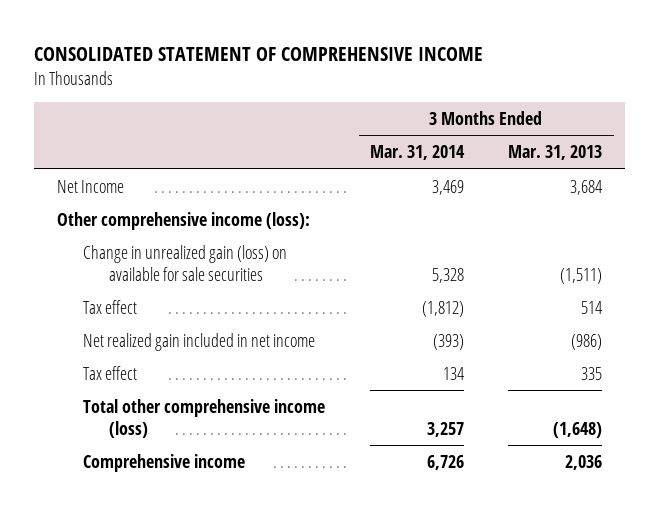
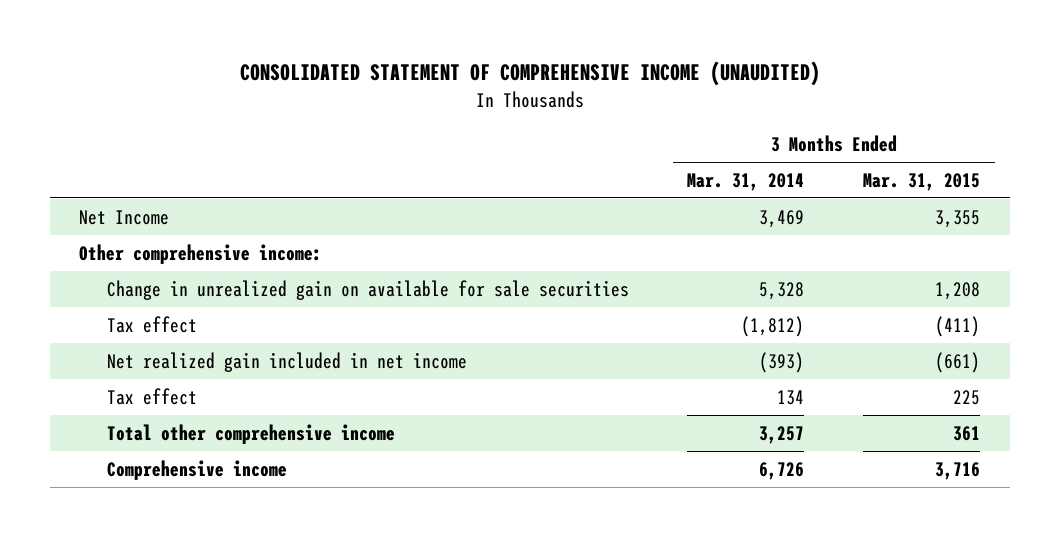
- CONSOLIDATED STATEMENT OF COMPREHENSIVE INCOME
+ CONSOLIDATED STATEMENT OF COMPREHENSIVE INCOME (UNAUDITED)
- | 3 Months Ended Mar. 31, 2014 | 3 Months Ended Mar. 31, 2013
+ | 3 Months Ended Mar. 31, 2014 | 3 Months Ended Mar. 31, 2015
- Other comprehensive income (loss):
- Change in unrealized gain (loss) on available for sale securities | 5,328 | (1,511)
+ Other comprehensive income:
+ Change in unrealized gain on available for sale securities | 5,328 | 1,208
- Total other comprehensive income (loss) | 3,257 | (1,648)
+ Total other comprehensive income | 3,257 | 361

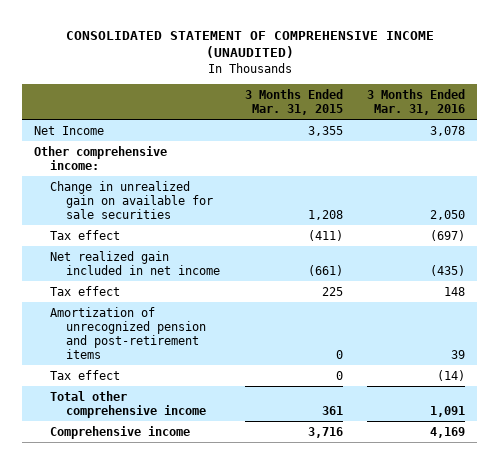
- | 3 Months Ended Mar. 31, 2014 | 3 Months Ended Mar. 31, 2015
+ | 3 Months Ended Mar. 31, 2015 | 3 Months Ended Mar. 31, 2016
+ Amortization of unrecognized pension and post-retirement items | 0 | 39
+ Tax effect | 0 | (14)

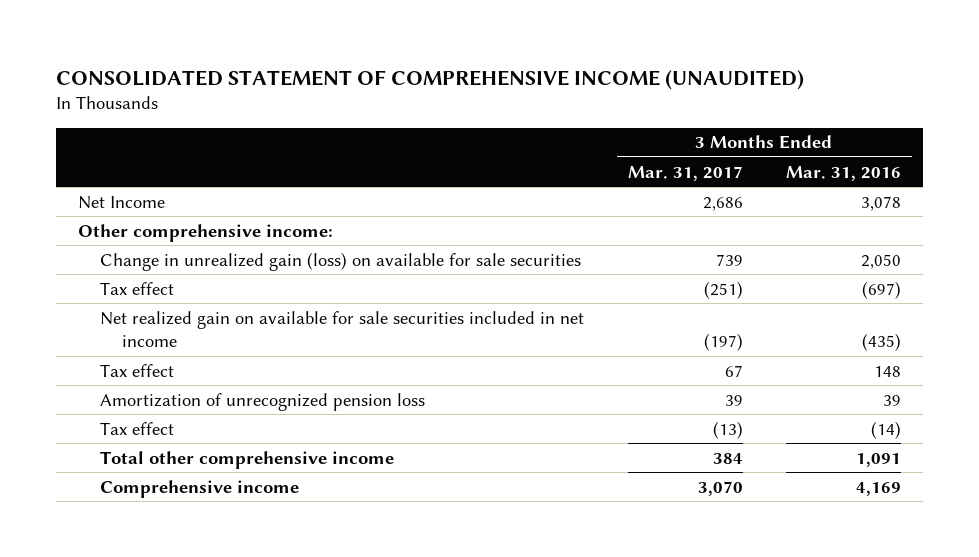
- | 3 Months Ended Mar. 31, 2015 | 3 Months Ended Mar. 31, 2016
+ | 3 Months Ended Mar. 31, 2017 | 3 Months Ended Mar. 31, 2016
- Change in unrealized gain on available for sale securities | 1,208 | 2,050
+ Change in unrealized gain (loss) on available for sale securities | 739 | 2,050
- Net realized gain included in net income | (661) | (435)
+ Net realized gain on available for sale securities included in net income | (197) | (435)
- Amortization of unrecognized pension and post-retirement items | 0 | 39
+ Amortization of unrecognized pension loss | 39 | 39

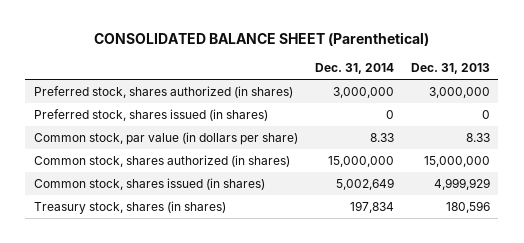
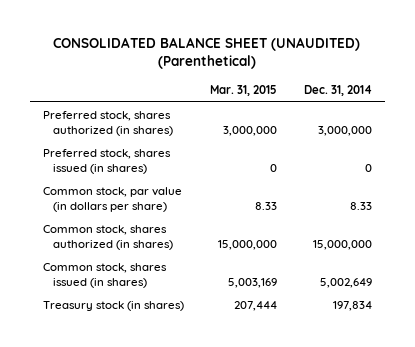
- CONSOLIDATED BALANCE SHEET (Parenthetical)
+ CONSOLIDATED BALANCE SHEET (UNAUDITED) (Parenthetical)
- | Dec. 31, 2014 | Dec. 31, 2013
+ | Mar. 31, 2015 | Dec. 31, 2014
- Treasury stock, shares (in shares) | 197,834 | 180,596
+ Treasury stock (in shares) | 207,444 | 197,834

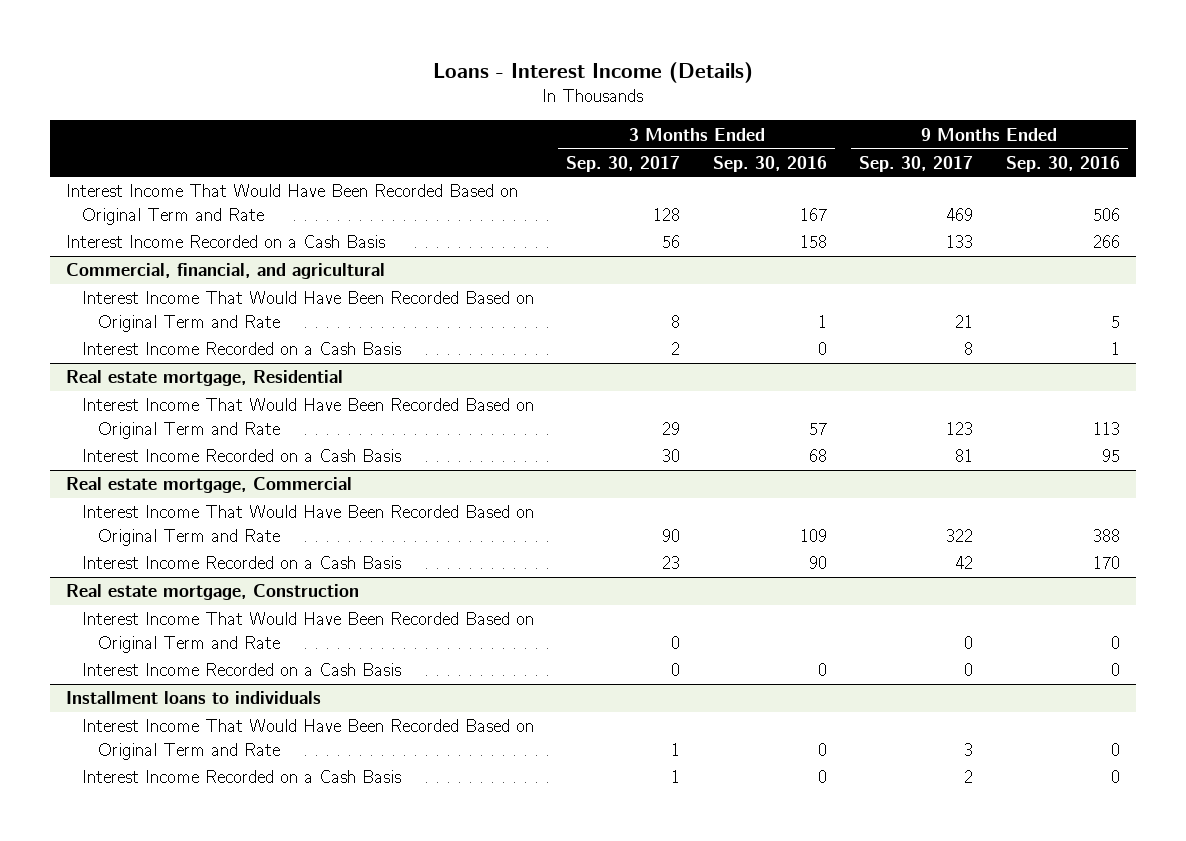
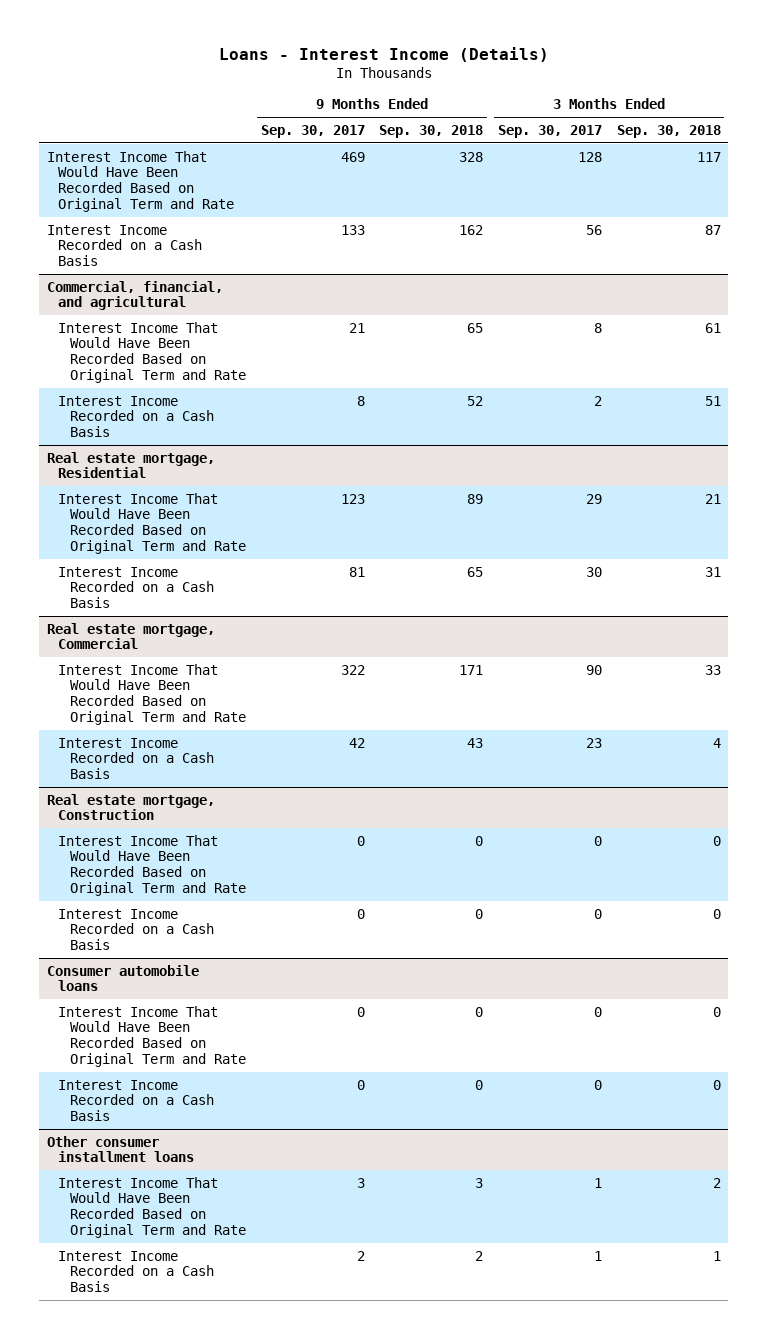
- | 3 Months Ended Sep. 30, 2017 | 3 Months Ended Sep. 30, 2016 | 9 Months Ended Sep. 30, 2017 | 9 Months Ended Sep. 30, 2016
+ | 9 Months Ended Sep. 30, 2017 | 9 Months Ended Sep. 30, 2018 | 3 Months Ended Sep. 30, 2017 | 3 Months Ended Sep. 30, 2018
- Installment loans to individuals
+ Consumer automobile loans
+ Interest Income That Would Have Been Recorded Based on Original Term and Rate | 0 | 0 | 0 | 0
+ Interest Income Recorded on a Cash Basis | 0 | 0 | 0 | 0
+ Other consumer installment loans

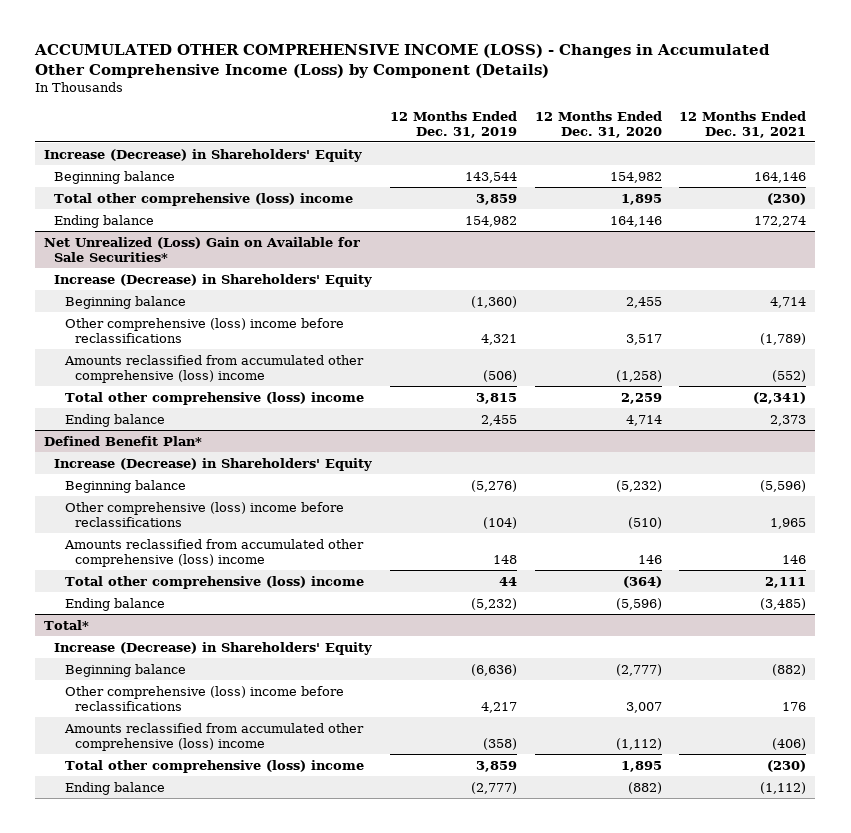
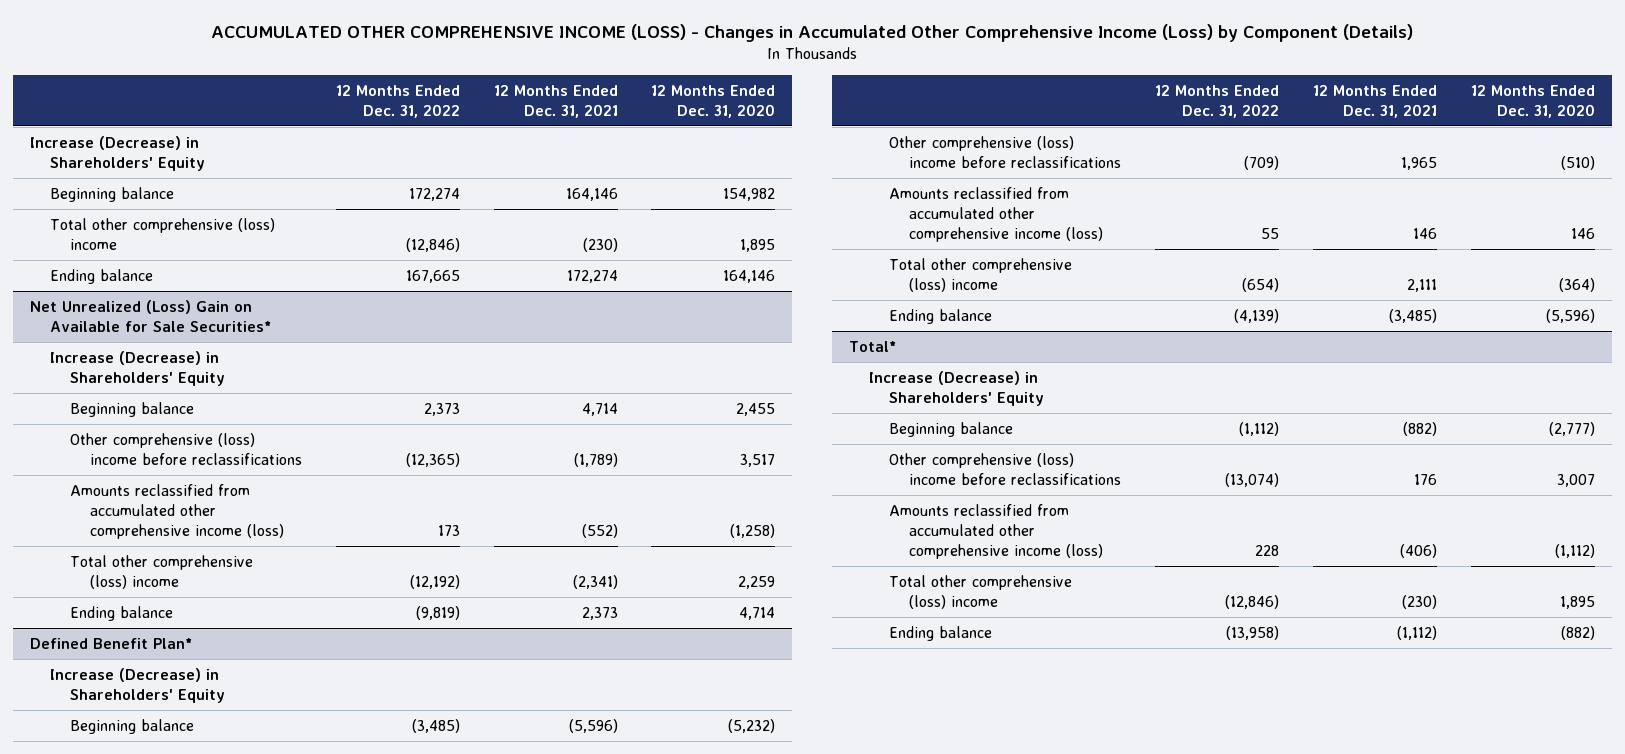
- | 12 Months Ended Dec. 31, 2019 | 12 Months Ended Dec. 31, 2020 | 12 Months Ended Dec. 31, 2021
+ | 12 Months Ended Dec. 31, 2022 | 12 Months Ended Dec. 31, 2021 | 12 Months Ended Dec. 31, 2020
@ Net Unrealized (Loss) Gain on Available for Sale Securities*
- Amounts reclassified from accumulated other comprehensive (loss) income | (506) | (1,258) | (552)
+ Amounts reclassified from accumulated other comprehensive income (loss) | 173 | (552) | (1,258)
@ Defined Benefit Plan*
- Amounts reclassified from accumulated other comprehensive (loss) income | 148 | 146 | 146
+ Amounts reclassified from accumulated other comprehensive income (loss) | 55 | 146 | 146
@ Total*
- Amounts reclassified from accumulated other comprehensive (loss) income | (358) | (1,112) | (406)
+ Amounts reclassified from accumulated other comprehensive income (loss) | 228 | (406) | (1,112)

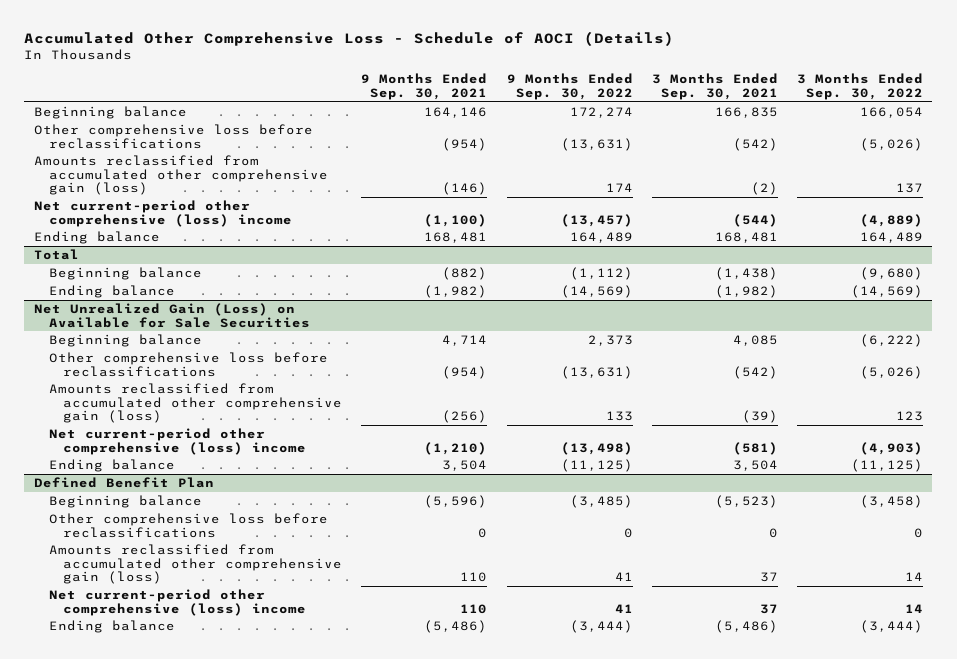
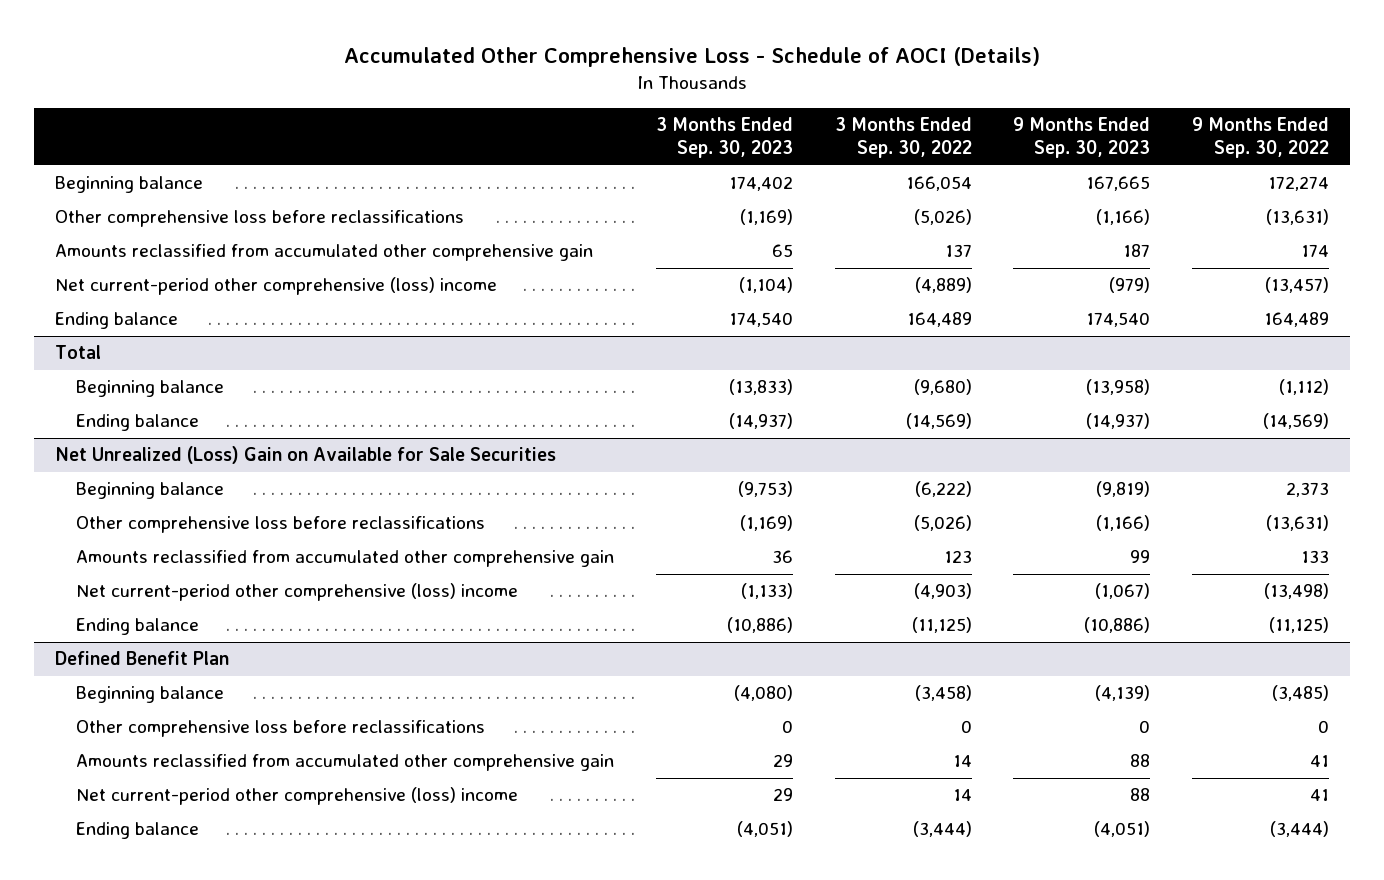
- | 9 Months Ended Sep. 30, 2021 | 9 Months Ended Sep. 30, 2022 | 3 Months Ended Sep. 30, 2021 | 3 Months Ended Sep. 30, 2022
+ | 3 Months Ended Sep. 30, 2023 | 3 Months Ended Sep. 30, 2022 | 9 Months Ended Sep. 30, 2023 | 9 Months Ended Sep. 30, 2022
- Amounts reclassified from accumulated other comprehensive gain (loss) | (146) | 174 | (2) | 137
+ Amounts reclassified from accumulated other comprehensive gain | 65 | 137 | 187 | 174
- Net Unrealized Gain (Loss) on Available for Sale Securities
+ Net Unrealized (Loss) Gain on Available for Sale Securities
- Amounts reclassified from accumulated other comprehensive gain (loss) | (256) | 133 | (39) | 123
+ Amounts reclassified from accumulated other comprehensive gain | 36 | 123 | 99 | 133
@ Defined Benefit Plan
- Amounts reclassified from accumulated other comprehensive gain (loss) | 110 | 41 | 37 | 14
+ Amounts reclassified from accumulated other comprehensive gain | 29 | 14 | 88 | 41

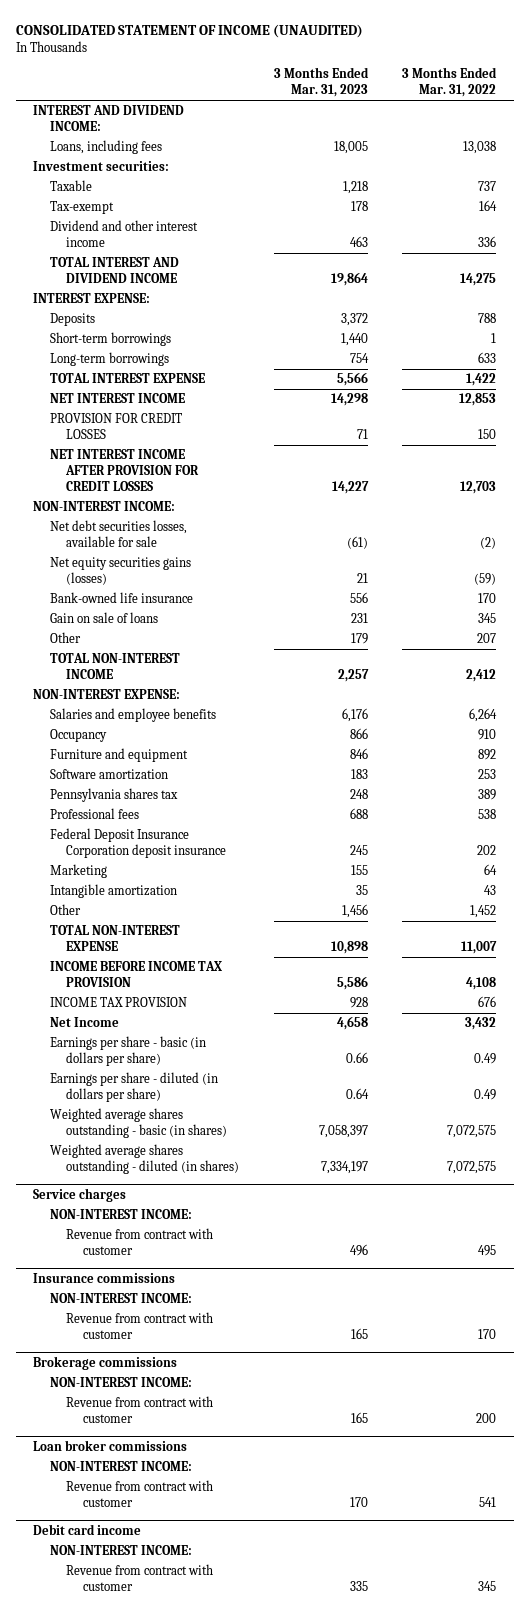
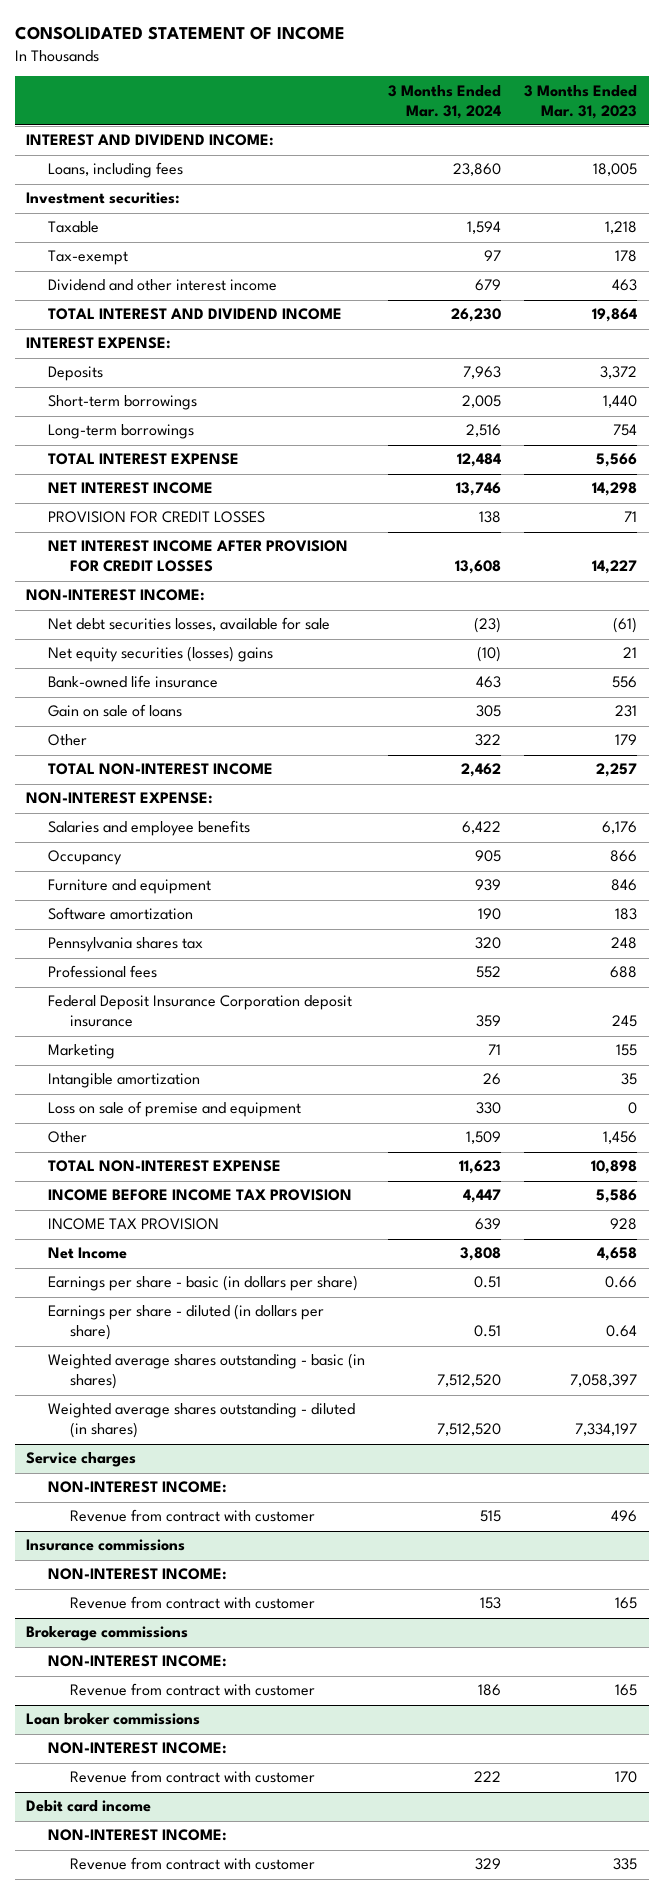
- CONSOLIDATED STATEMENT OF INCOME (UNAUDITED)
+ CONSOLIDATED STATEMENT OF INCOME
- | 3 Months Ended Mar. 31, 2023 | 3 Months Ended Mar. 31, 2022
+ | 3 Months Ended Mar. 31, 2024 | 3 Months Ended Mar. 31, 2023
- Net equity securities gains (losses) | 21 | (59)
+ Net equity securities (losses) gains | (10) | 21
+ Loss on sale of premise and equipment | 330 | 0

